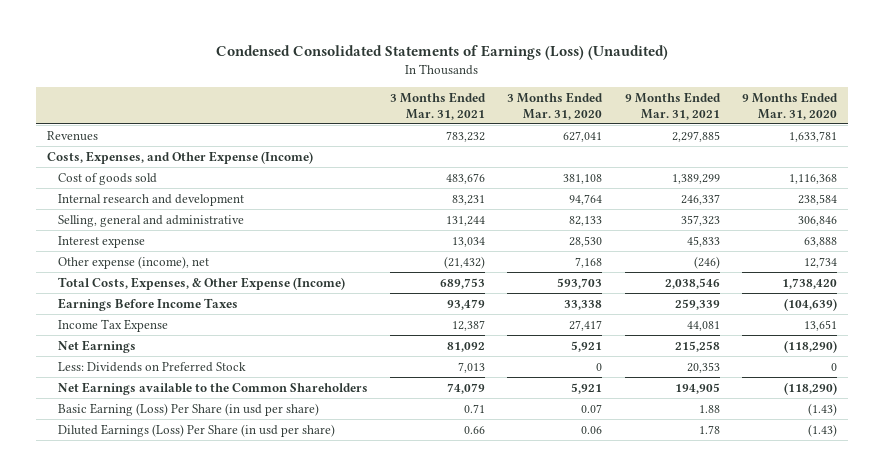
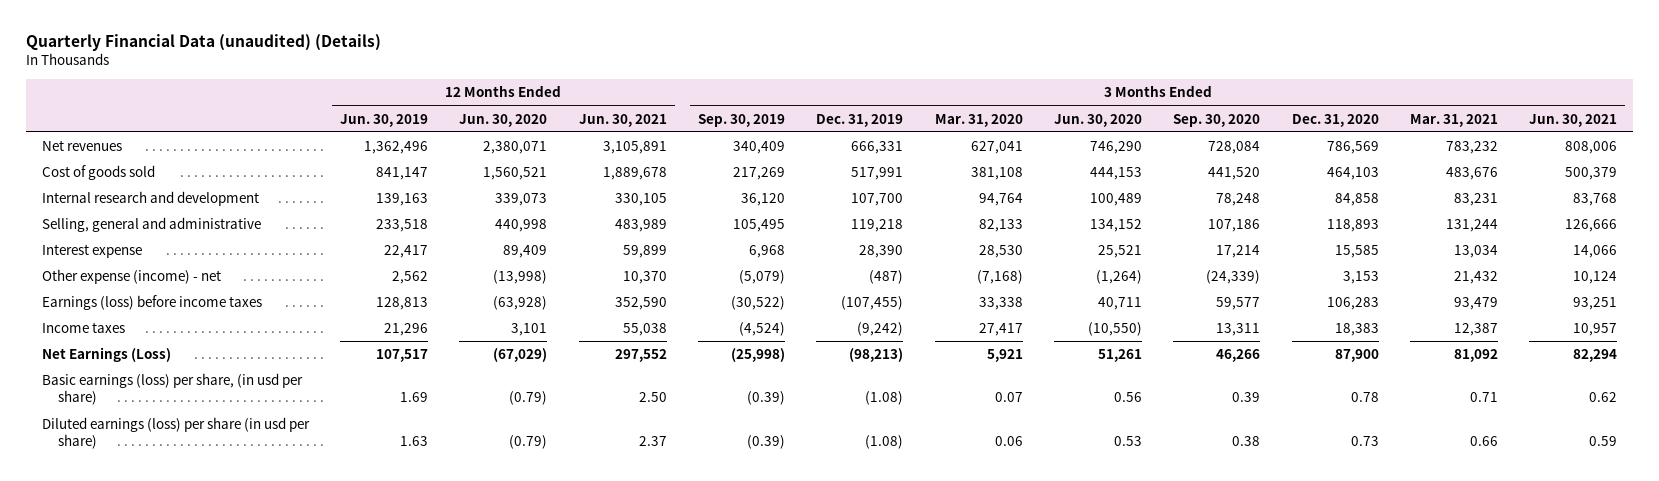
- Condensed Consolidated Statements of Earnings (Loss) (Unaudited)
+ Quarterly Financial Data (unaudited) (Details)
- | 3 Months Ended Mar. 31, 2021 | 3 Months Ended Mar. 31, 2020 | 9 Months Ended Mar. 31, 2021 | 9 Months Ended Mar. 31, 2020
+ | 12 Months Ended Jun. 30, 2019 | 12 Months Ended Jun. 30, 2020 | 12 Months Ended Jun. 30, 2021 | 3 Months Ended Sep. 30, 2019 | 3 Months Ended Dec. 31, 2019 | 3 Months Ended Mar. 31, 2020 | 3 Months Ended Jun. 30, 2020 | 3 Months Ended Sep. 30, 2020 | 3 Months Ended Dec. 31, 2020 | 3 Months Ended Mar. 31, 2021 | 3 Months Ended Jun. 30, 2021
- Revenues | 783,232 | 627,041 | 2,297,885 | 1,633,781
- Costs, Expenses, and Other Expense (Income)
+ Net revenues | 1,362,496 | 2,380,071 | 3,105,891 | 340,409 | 666,331 | 627,041 | 746,290 | 728,084 | 786,569 | 783,232 | 808,006
- Other expense (income), net | (21,432) | 7,168 | (246) | 12,734
- Total Costs, Expenses, & Other Expense (Income) | 689,753 | 593,703 | 2,038,546 | 1,738,420
- Earnings Before Income Taxes | 93,479 | 33,338 | 259,339 | (104,639)
- Income Tax Expense | 12,387 | 27,417 | 44,081 | 13,651
- Net Earnings | 81,092 | 5,921 | 215,258 | (118,290)
- Less: Dividends on Preferred Stock | 7,013 | 0 | 20,353 | 0
- Net Earnings available to the Common Shareholders | 74,079 | 5,921 | 194,905 | (118,290)
- Basic Earning (Loss) Per Share (in usd per share) | 0.71 | 0.07 | 1.88 | (1.43)
- Diluted Earnings (Loss) Per Share (in usd per share) | 0.66 | 0.06 | 1.78 | (1.43)
+ Other expense (income) - net | 2,562 | (13,998) | 10,370 | (5,079) | (487) | (7,168) | (1,264) | (24,339) | 3,153 | 21,432 | 10,124
+ Earnings (loss) before income taxes | 128,813 | (63,928) | 352,590 | (30,522) | (107,455) | 33,338 | 40,711 | 59,577 | 106,283 | 93,479 | 93,251
+ Income taxes | 21,296 | 3,101 | 55,038 | (4,524) | (9,242) | 27,417 | (10,550) | 13,311 | 18,383 | 12,387 | 10,957
+ Net Earnings (Loss) | 107,517 | (67,029) | 297,552 | (25,998) | (98,213) | 5,921 | 51,261 | 46,266 | 87,900 | 81,092 | 82,294
+ Basic earnings (loss) per share, (in usd per share) | 1.69 | (0.79) | 2.50 | (0.39) | (1.08) | 0.07 | 0.56 | 0.39 | 0.78 | 0.71 | 0.62
+ Diluted earnings (loss) per share (in usd per share) | 1.63 | (0.79) | 2.37 | (0.39) | (1.08) | 0.06 | 0.53 | 0.38 | 0.73 | 0.66 | 0.59

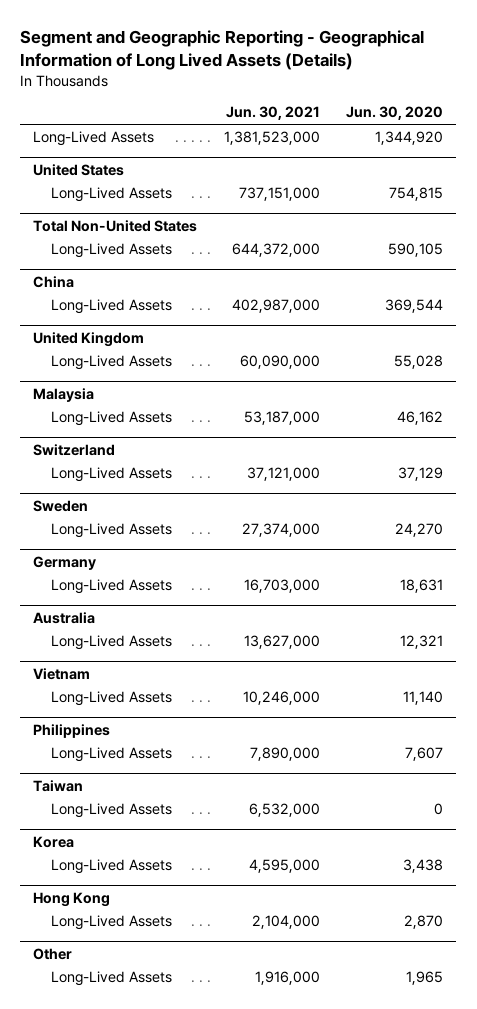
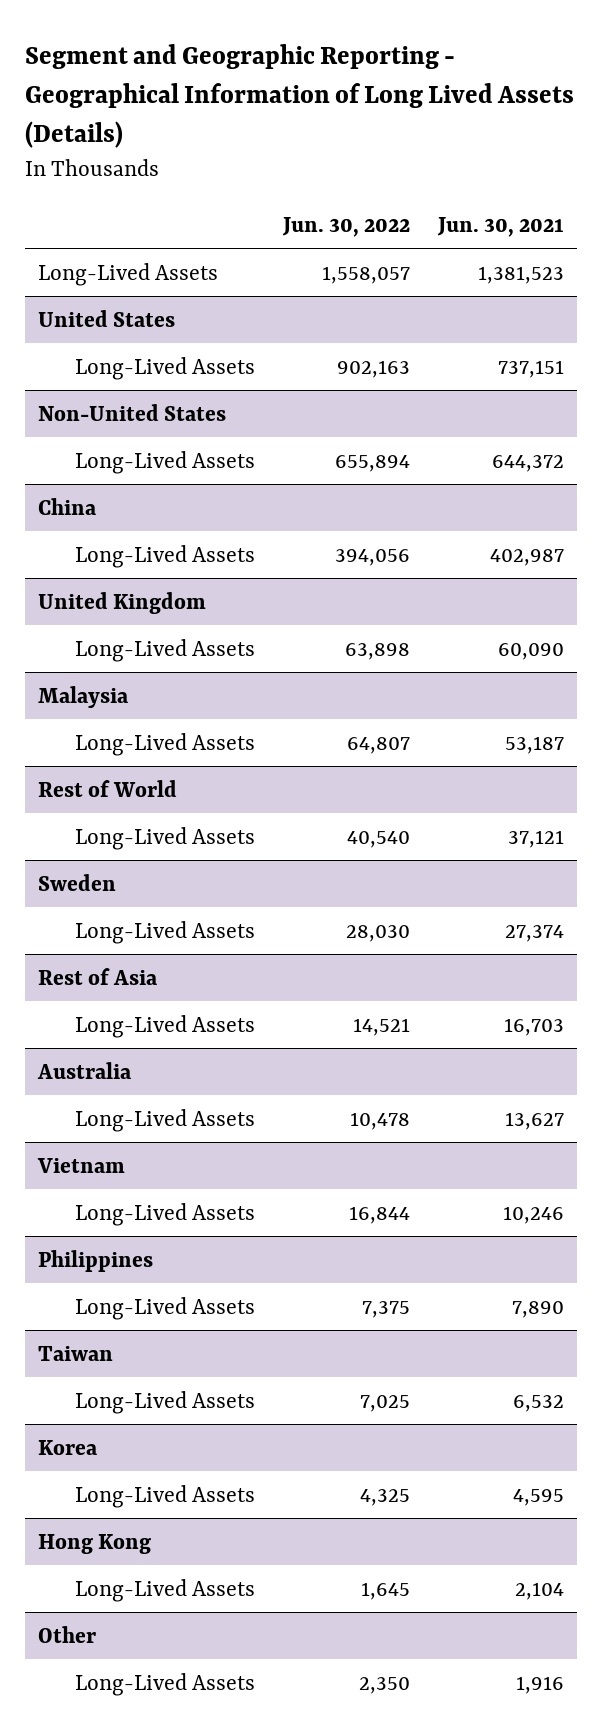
- | Jun. 30, 2021 | Jun. 30, 2020
+ | Jun. 30, 2022 | Jun. 30, 2021
- Long-Lived Assets | 1,381,523,000 | 1,344,920
+ Long-Lived Assets | 1,558,057 | 1,381,523
@ United States
- Long-Lived Assets | 737,151,000 | 754,815
- Total Non-United States
- Long-Lived Assets | 644,372,000 | 590,105
@ United States
+ Long-Lived Assets | 902,163 | 737,151
+ Non-United States
+ Long-Lived Assets | 655,894 | 644,372
@ China
- Long-Lived Assets | 402,987,000 | 369,544
+ Long-Lived Assets | 394,056 | 402,987
@ United Kingdom
- Long-Lived Assets | 60,090,000 | 55,028
+ Long-Lived Assets | 63,898 | 60,090
@ Malaysia
- Long-Lived Assets | 53,187,000 | 46,162
- Switzerland
- Long-Lived Assets | 37,121,000 | 37,129
@ Malaysia
+ Long-Lived Assets | 64,807 | 53,187
+ Rest of World
+ Long-Lived Assets | 40,540 | 37,121
@ Sweden
- Long-Lived Assets | 27,374,000 | 24,270
- Germany
- Long-Lived Assets | 16,703,000 | 18,631
@ Sweden
+ Long-Lived Assets | 28,030 | 27,374
+ Rest of Asia
+ Long-Lived Assets | 14,521 | 16,703
@ Australia
- Long-Lived Assets | 13,627,000 | 12,321
+ Long-Lived Assets | 10,478 | 13,627
@ Vietnam
- Long-Lived Assets | 10,246,000 | 11,140
+ Long-Lived Assets | 16,844 | 10,246
@ Philippines
- Long-Lived Assets | 7,890,000 | 7,607
+ Long-Lived Assets | 7,375 | 7,890
@ Taiwan
- Long-Lived Assets | 6,532,000 | 0
+ Long-Lived Assets | 7,025 | 6,532
@ Korea
- Long-Lived Assets | 4,595,000 | 3,438
+ Long-Lived Assets | 4,325 | 4,595
@ Hong Kong
- Long-Lived Assets | 2,104,000 | 2,870
+ Long-Lived Assets | 1,645 | 2,104
@ Other
- Long-Lived Assets | 1,916,000 | 1,965
+ Long-Lived Assets | 2,350 | 1,916

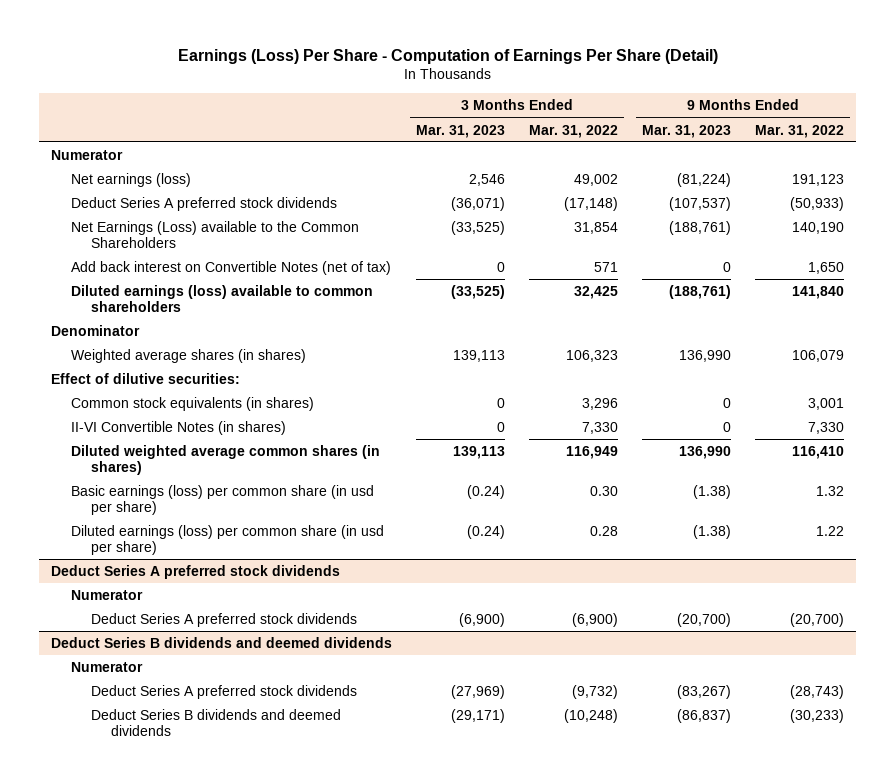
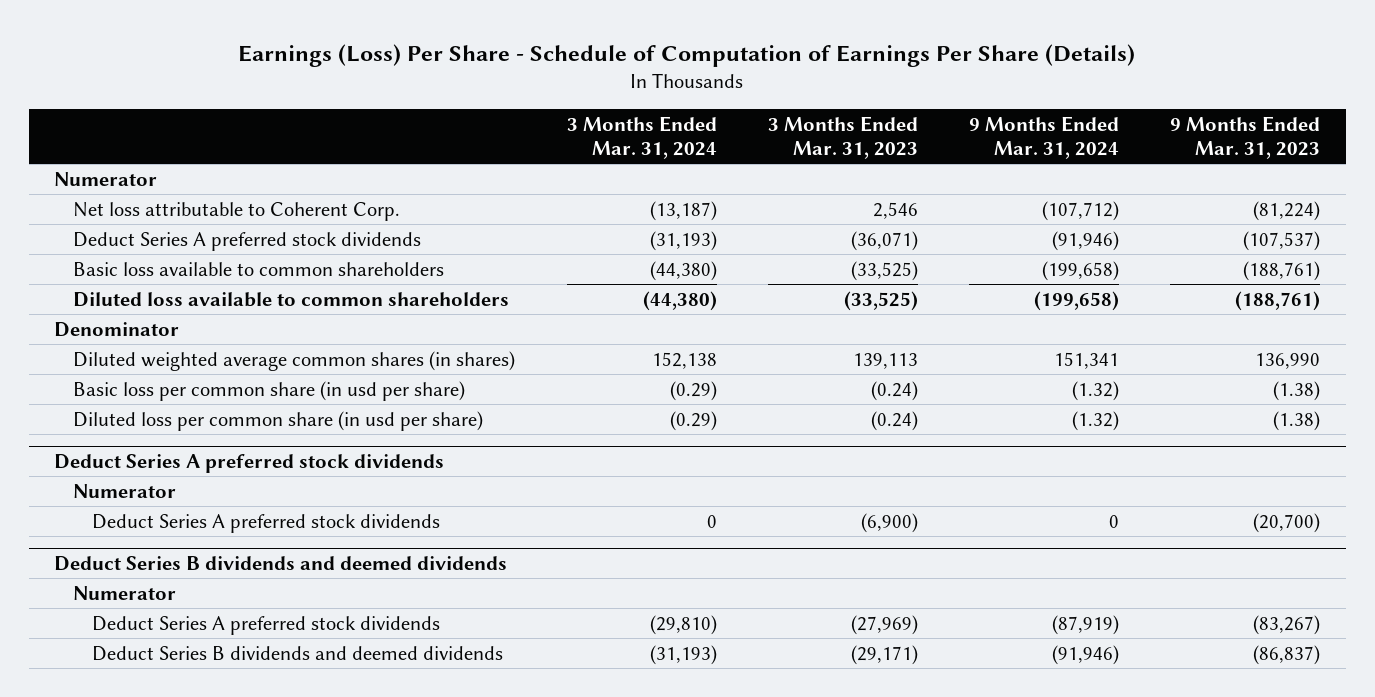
- Earnings (Loss) Per Share - Computation of Earnings Per Share (Detail)
+ Earnings (Loss) Per Share - Schedule of Computation of Earnings Per Share (Details)
- | 3 Months Ended Mar. 31, 2023 | 3 Months Ended Mar. 31, 2022 | 9 Months Ended Mar. 31, 2023 | 9 Months Ended Mar. 31, 2022
+ | 3 Months Ended Mar. 31, 2024 | 3 Months Ended Mar. 31, 2023 | 9 Months Ended Mar. 31, 2024 | 9 Months Ended Mar. 31, 2023
- Net earnings (loss) | 2,546 | 49,002 | (81,224) | 191,123
+ Net loss attributable to Coherent Corp. | (13,187) | 2,546 | (107,712) | (81,224)
- Net Earnings (Loss) available to the Common Shareholders | (33,525) | 31,854 | (188,761) | 140,190
- Add back interest on Convertible Notes (net of tax) | 0 | 571 | 0 | 1,650
- Diluted earnings (loss) available to common shareholders | (33,525) | 32,425 | (188,761) | 141,840
+ Basic loss available to common shareholders | (44,380) | (33,525) | (199,658) | (188,761)
+ Diluted loss available to common shareholders | (44,380) | (33,525) | (199,658) | (188,761)
- Weighted average shares (in shares) | 139,113 | 106,323 | 136,990 | 106,079
- Effect of dilutive securities:
- Common stock equivalents (in shares) | 0 | 3,296 | 0 | 3,001
- II-VI Convertible Notes (in shares) | 0 | 7,330 | 0 | 7,330
- Basic earnings (loss) per common share (in usd per share) | (0.24) | 0.30 | (1.38) | 1.32
- Diluted earnings (loss) per common share (in usd per share) | (0.24) | 0.28 | (1.38) | 1.22
+ Basic loss per common share (in usd per share) | (0.29) | (0.24) | (1.32) | (1.38)
+ Diluted loss per common share (in usd per share) | (0.29) | (0.24) | (1.32) | (1.38)

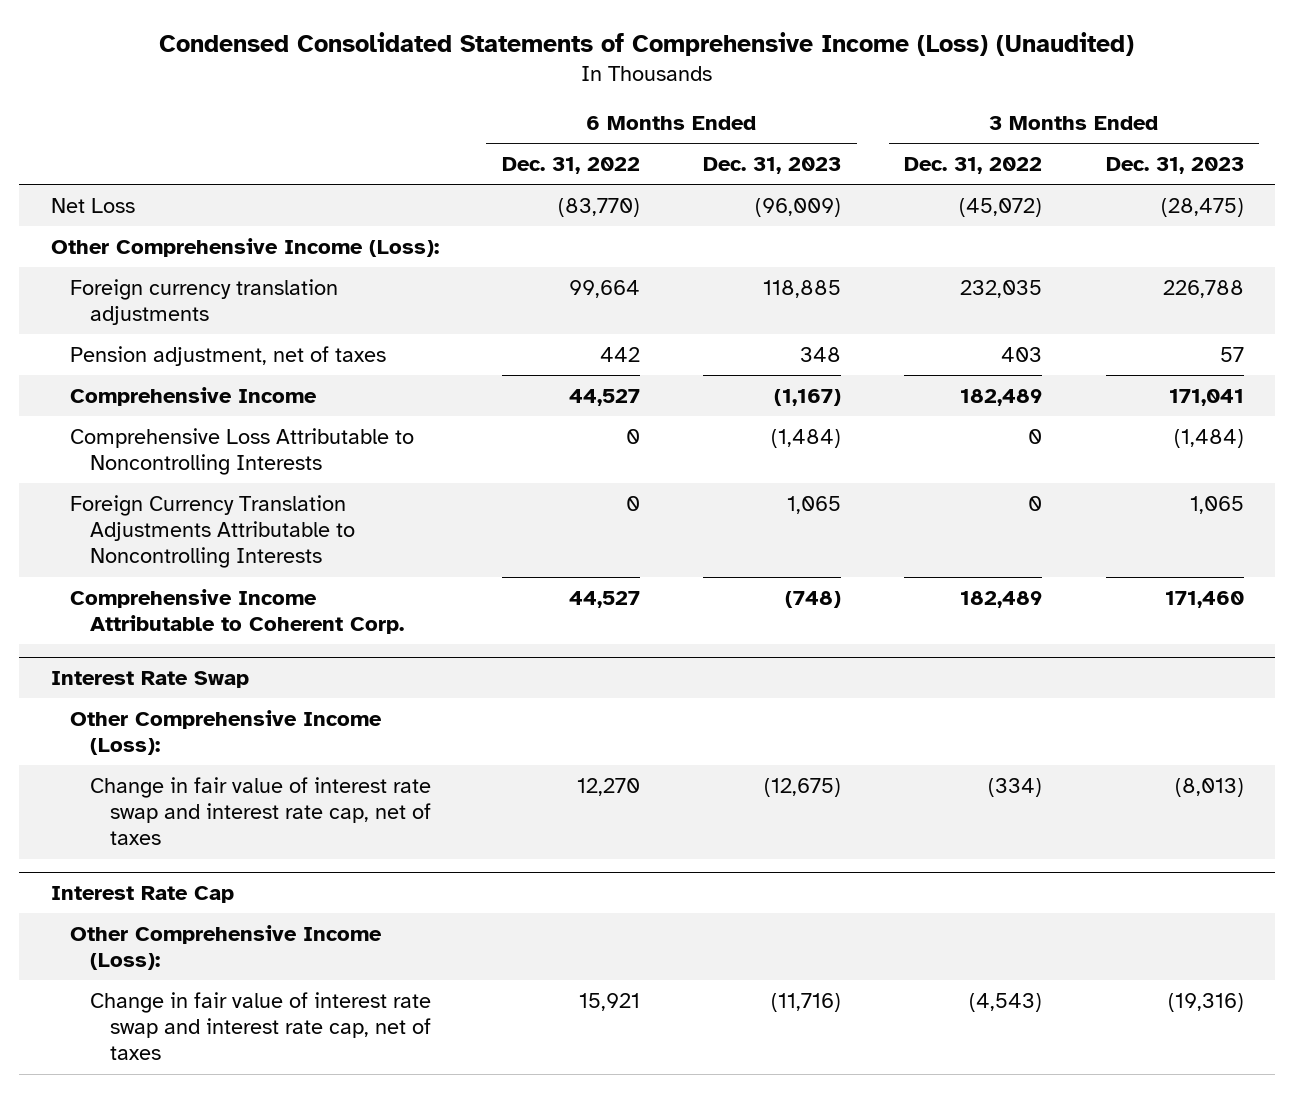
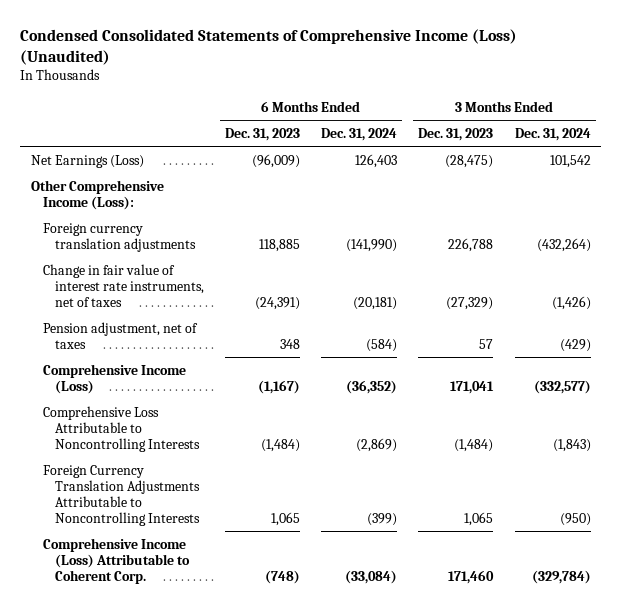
- | 6 Months Ended Dec. 31, 2022 | 6 Months Ended Dec. 31, 2023 | 3 Months Ended Dec. 31, 2022 | 3 Months Ended Dec. 31, 2023
+ | 6 Months Ended Dec. 31, 2023 | 6 Months Ended Dec. 31, 2024 | 3 Months Ended Dec. 31, 2023 | 3 Months Ended Dec. 31, 2024
- Net Loss | (83,770) | (96,009) | (45,072) | (28,475)
+ Net Earnings (Loss) | (96,009) | 126,403 | (28,475) | 101,542
+ Change in fair value of interest rate instruments, net of taxes | (24,391) | (20,181) | (27,329) | (1,426)
- Comprehensive Income | 44,527 | (1,167) | 182,489 | 171,041
+ Comprehensive Income (Loss) | (1,167) | (36,352) | 171,041 | (332,577)
- Comprehensive Income Attributable to Coherent Corp. | 44,527 | (748) | 182,489 | 171,460
- Interest Rate Swap
- Other Comprehensive Income (Loss):
- Change in fair value of interest rate swap and interest rate cap, net of taxes | 12,270 | (12,675) | (334) | (8,013)
- Interest Rate Cap
- Other Comprehensive Income (Loss):
- Change in fair value of interest rate swap and interest rate cap, net of taxes | 15,921 | (11,716) | (4,543) | (19,316)
+ Comprehensive Income (Loss) Attributable to Coherent Corp. | (748) | (33,084) | 171,460 | (329,784)

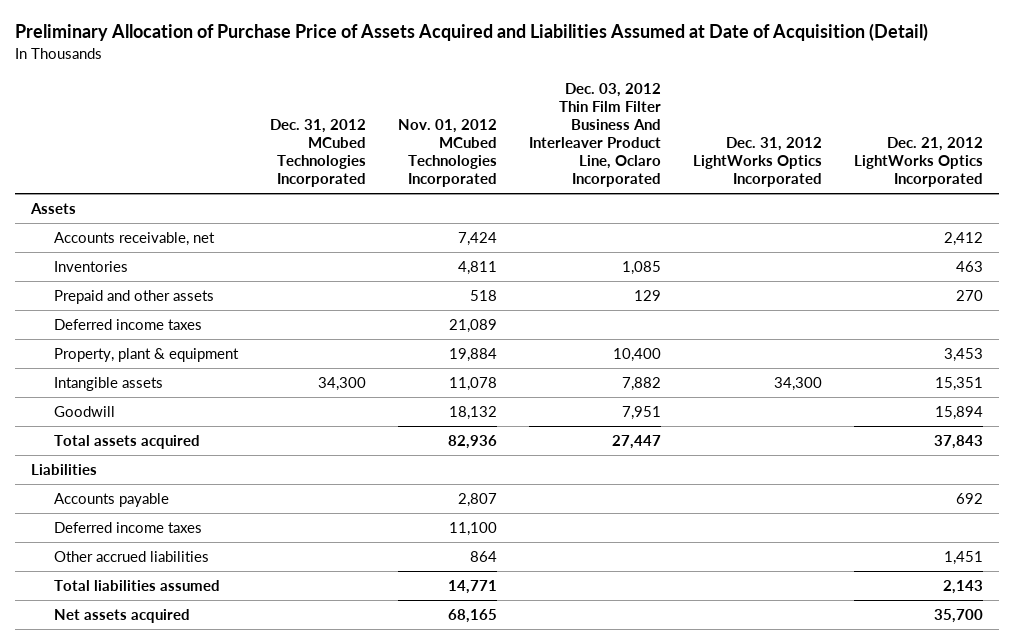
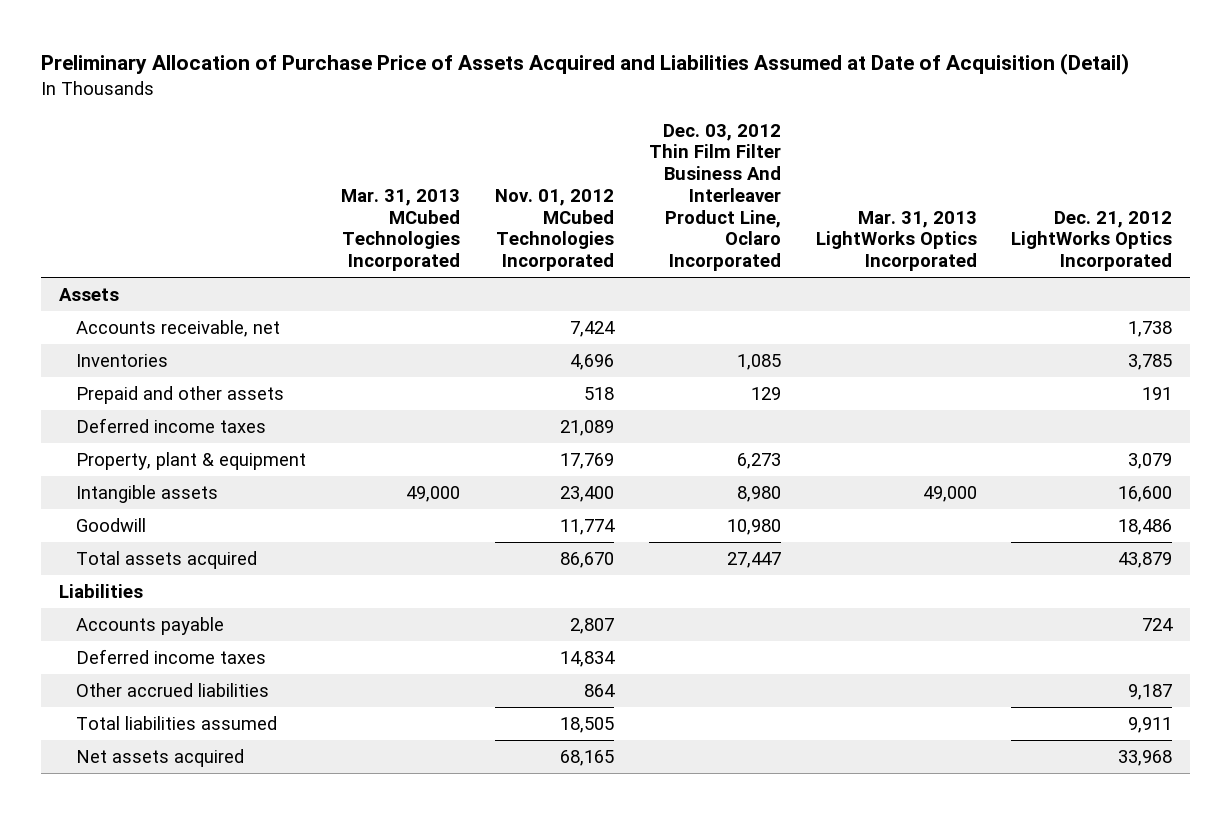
- | Dec. 31, 2012 MCubed Technologies Incorporated | Nov. 01, 2012 MCubed Technologies Incorporated | Dec. 03, 2012 Thin Film Filter Business And Interleaver Product Line, Oclaro Incorporated | Dec. 31, 2012 LightWorks Optics Incorporated | Dec. 21, 2012 LightWorks Optics Incorporated
+ | Mar. 31, 2013 MCubed Technologies Incorporated | Nov. 01, 2012 MCubed Technologies Incorporated | Dec. 03, 2012 Thin Film Filter Business And Interleaver Product Line, Oclaro Incorporated | Mar. 31, 2013 LightWorks Optics Incorporated | Dec. 21, 2012 LightWorks Optics Incorporated
- Accounts receivable, net | | 7,424 | | | 2,412
- Inventories | | 4,811 | 1,085 | | 463
- Prepaid and other assets | | 518 | 129 | | 270
+ Accounts receivable, net | | 7,424 | | | 1,738
+ Inventories | | 4,696 | 1,085 | | 3,785
+ Prepaid and other assets | | 518 | 129 | | 191
- Property, plant & equipment | | 19,884 | 10,400 | | 3,453
- Intangible assets | 34,300 | 11,078 | 7,882 | 34,300 | 15,351
- Goodwill | | 18,132 | 7,951 | | 15,894
- Total assets acquired | | 82,936 | 27,447 | | 37,843
+ Property, plant & equipment | | 17,769 | 6,273 | | 3,079
+ Intangible assets | 49,000 | 23,400 | 8,980 | 49,000 | 16,600
+ Goodwill | | 11,774 | 10,980 | | 18,486
+ Total assets acquired | | 86,670 | 27,447 | | 43,879
- Accounts payable | | 2,807 | | | 692
- Deferred income taxes | | 11,100 | | |
- Other accrued liabilities | | 864 | | | 1,451
- Total liabilities assumed | | 14,771 | | | 2,143
- Net assets acquired | | 68,165 | | | 35,700
+ Accounts payable | | 2,807 | | | 724
+ Deferred income taxes | | 14,834 | | |
+ Other accrued liabilities | | 864 | | | 9,187
+ Total liabilities assumed | | 18,505 | | | 9,911
+ Net assets acquired | | 68,165 | | | 33,968

